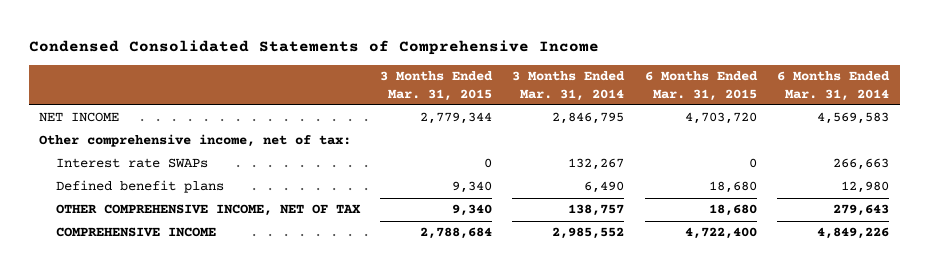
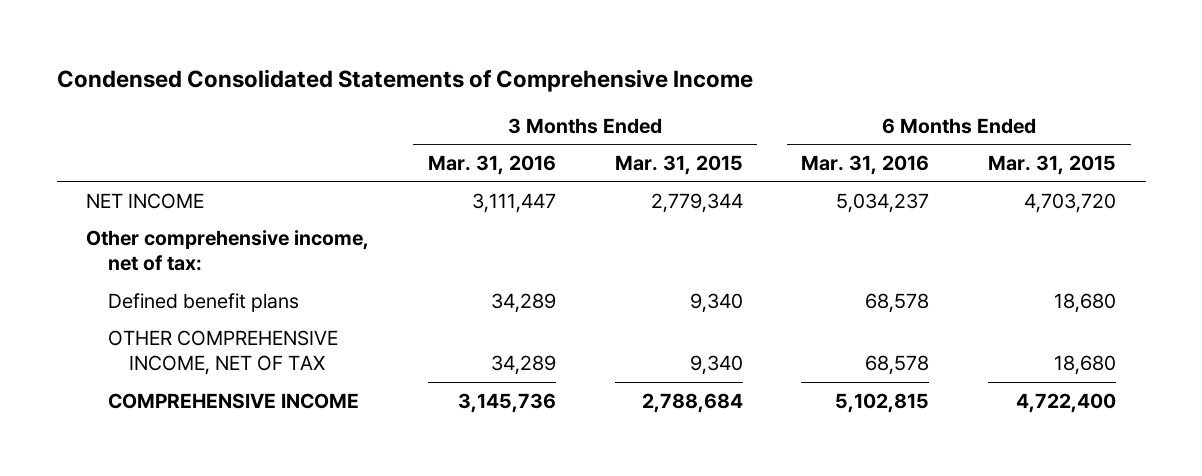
- | 3 Months Ended Mar. 31, 2015 | 3 Months Ended Mar. 31, 2014 | 6 Months Ended Mar. 31, 2015 | 6 Months Ended Mar. 31, 2014
+ | 3 Months Ended Mar. 31, 2016 | 3 Months Ended Mar. 31, 2015 | 6 Months Ended Mar. 31, 2016 | 6 Months Ended Mar. 31, 2015
- Interest rate SWAPs | 0 | 132,267 | 0 | 266,663

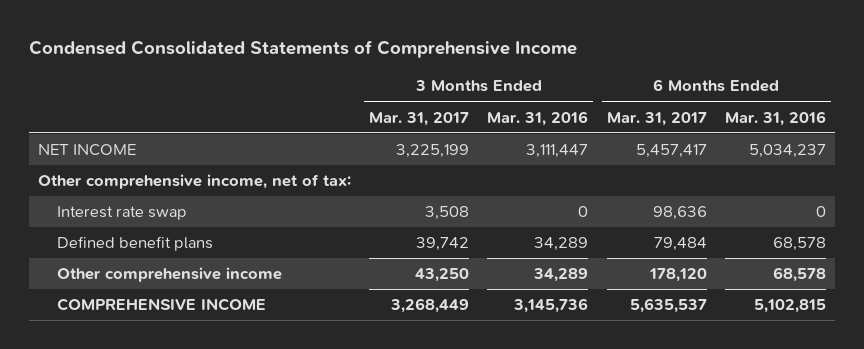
- | 3 Months Ended Mar. 31, 2016 | 3 Months Ended Mar. 31, 2015 | 6 Months Ended Mar. 31, 2016 | 6 Months Ended Mar. 31, 2015
+ | 3 Months Ended Mar. 31, 2017 | 3 Months Ended Mar. 31, 2016 | 6 Months Ended Mar. 31, 2017 | 6 Months Ended Mar. 31, 2016
+ Interest rate swap | 3,508 | 0 | 98,636 | 0
- OTHER COMPREHENSIVE INCOME, NET OF TAX | 34,289 | 9,340 | 68,578 | 18,680
+ Other comprehensive income | 43,250 | 34,289 | 178,120 | 68,578

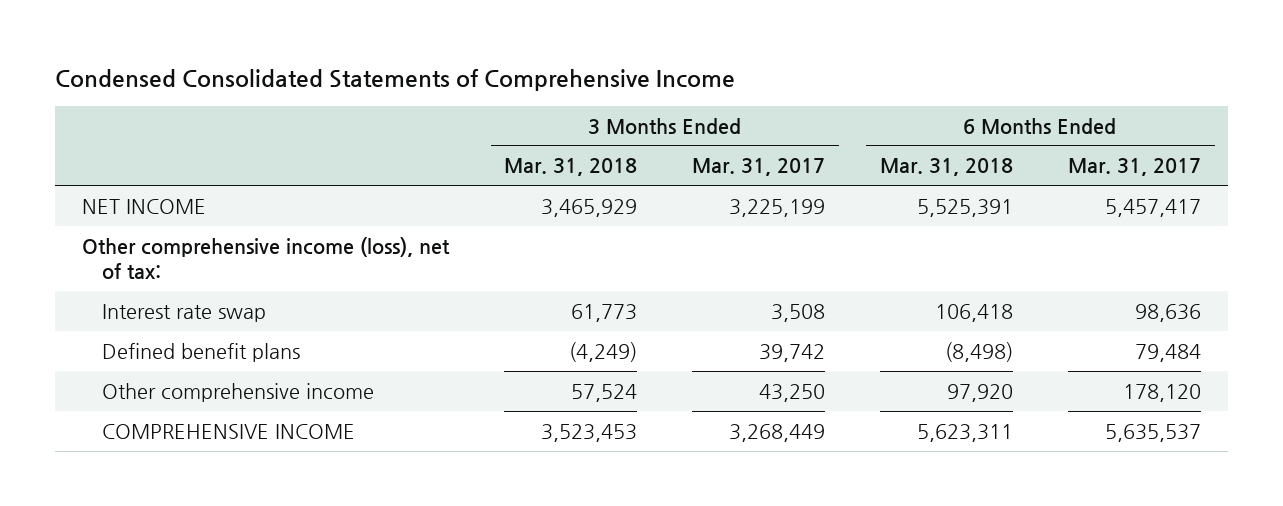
- | 3 Months Ended Mar. 31, 2017 | 3 Months Ended Mar. 31, 2016 | 6 Months Ended Mar. 31, 2017 | 6 Months Ended Mar. 31, 2016
+ | 3 Months Ended Mar. 31, 2018 | 3 Months Ended Mar. 31, 2017 | 6 Months Ended Mar. 31, 2018 | 6 Months Ended Mar. 31, 2017
- Other comprehensive income, net of tax:
+ Other comprehensive income (loss), net of tax:

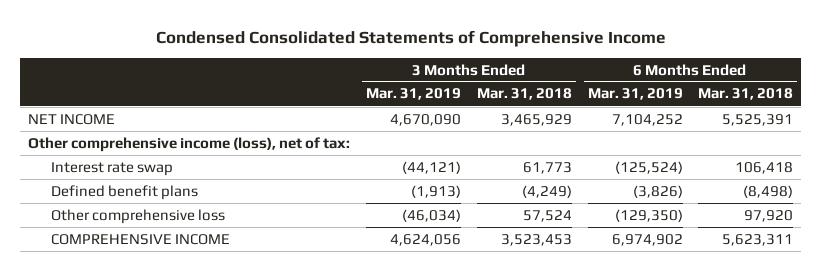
- | 3 Months Ended Mar. 31, 2018 | 3 Months Ended Mar. 31, 2017 | 6 Months Ended Mar. 31, 2018 | 6 Months Ended Mar. 31, 2017
+ | 3 Months Ended Mar. 31, 2019 | 3 Months Ended Mar. 31, 2018 | 6 Months Ended Mar. 31, 2019 | 6 Months Ended Mar. 31, 2018
- Other comprehensive income | 57,524 | 43,250 | 97,920 | 178,120
+ Other comprehensive loss | (46,034) | 57,524 | (129,350) | 97,920

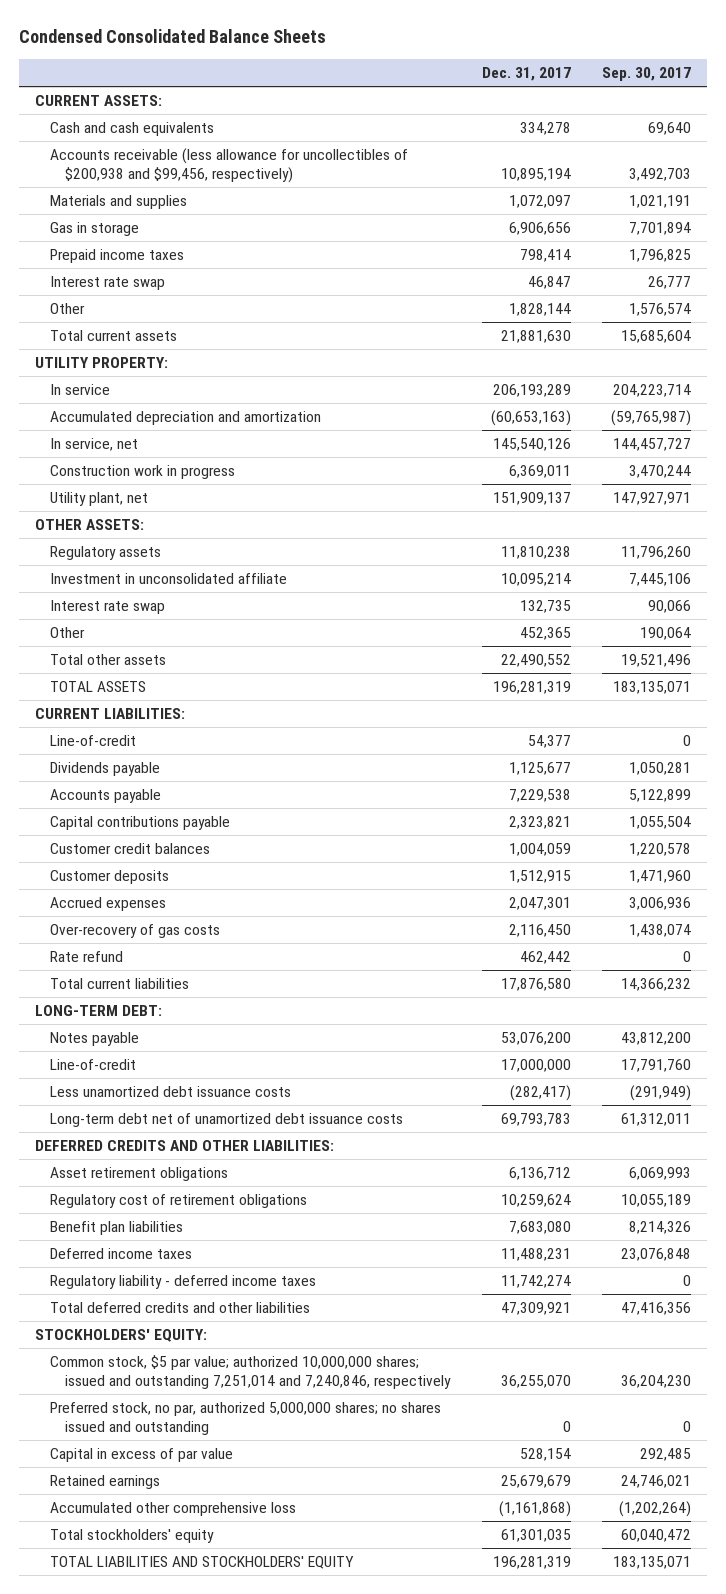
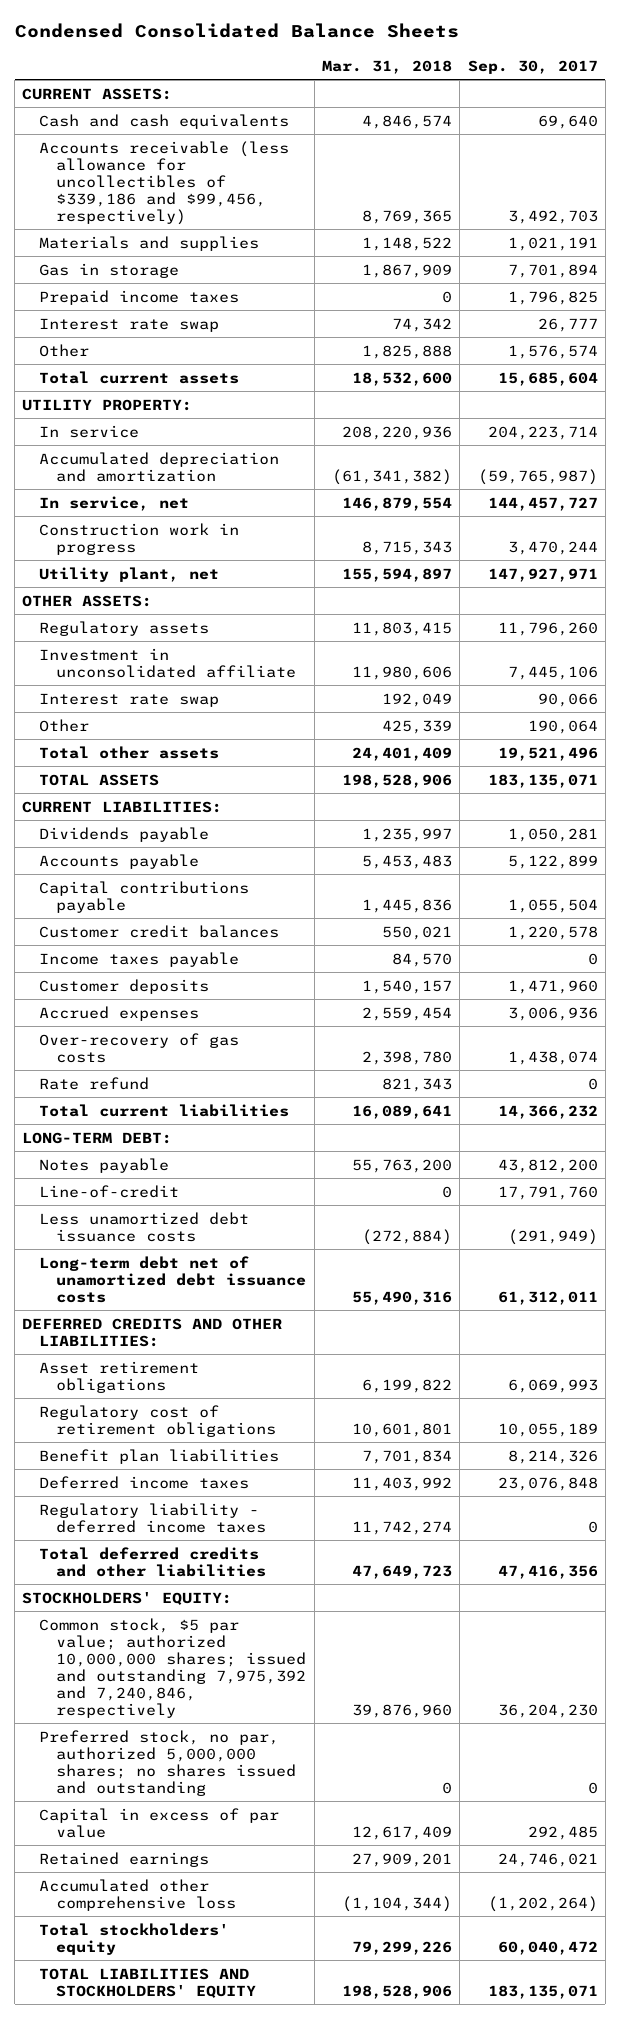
- | Dec. 31, 2017 | Sep. 30, 2017
+ | Mar. 31, 2018 | Sep. 30, 2017
- Accounts receivable (less allowance for uncollectibles of $200,938 and $99,456, respectively) | 10,895,194 | 3,492,703
+ Accounts receivable (less allowance for uncollectibles of $339,186 and $99,456, respectively) | 8,769,365 | 3,492,703
- Line-of-credit | 54,377 | 0
+ Income taxes payable | 84,570 | 0
- Common stock, $5 par value; authorized 10,000,000 shares; issued and outstanding 7,251,014 and 7,240,846, respectively | 36,255,070 | 36,204,230
+ Common stock, $5 par value; authorized 10,000,000 shares; issued and outstanding 7,975,392 and 7,240,846, respectively | 39,876,960 | 36,204,230

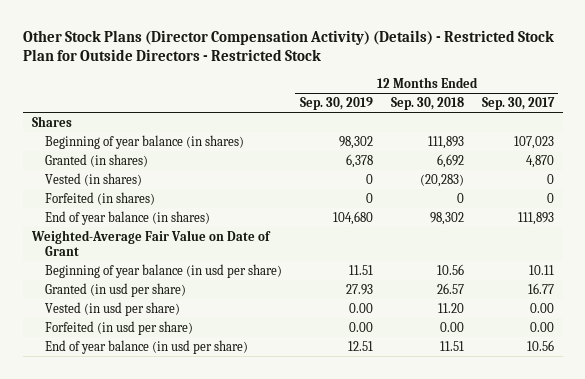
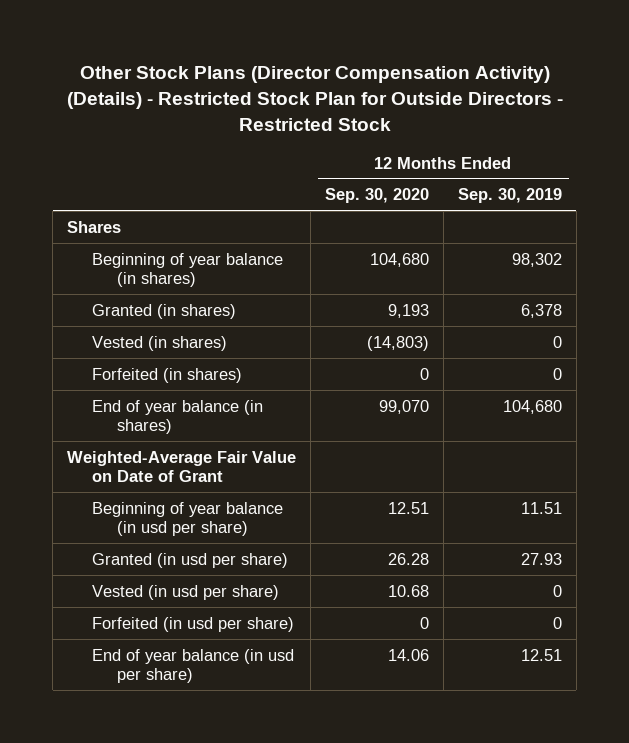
- | 12 Months Ended Sep. 30, 2019 | 12 Months Ended Sep. 30, 2018 | 12 Months Ended Sep. 30, 2017
+ | 12 Months Ended Sep. 30, 2020 | 12 Months Ended Sep. 30, 2019
- Vested (in usd per share) | 0.00 | 11.20 | 0.00
- Forfeited (in usd per share) | 0.00 | 0.00 | 0.00
+ Vested (in usd per share) | 10.68 | 0
+ Forfeited (in usd per share) | 0 | 0

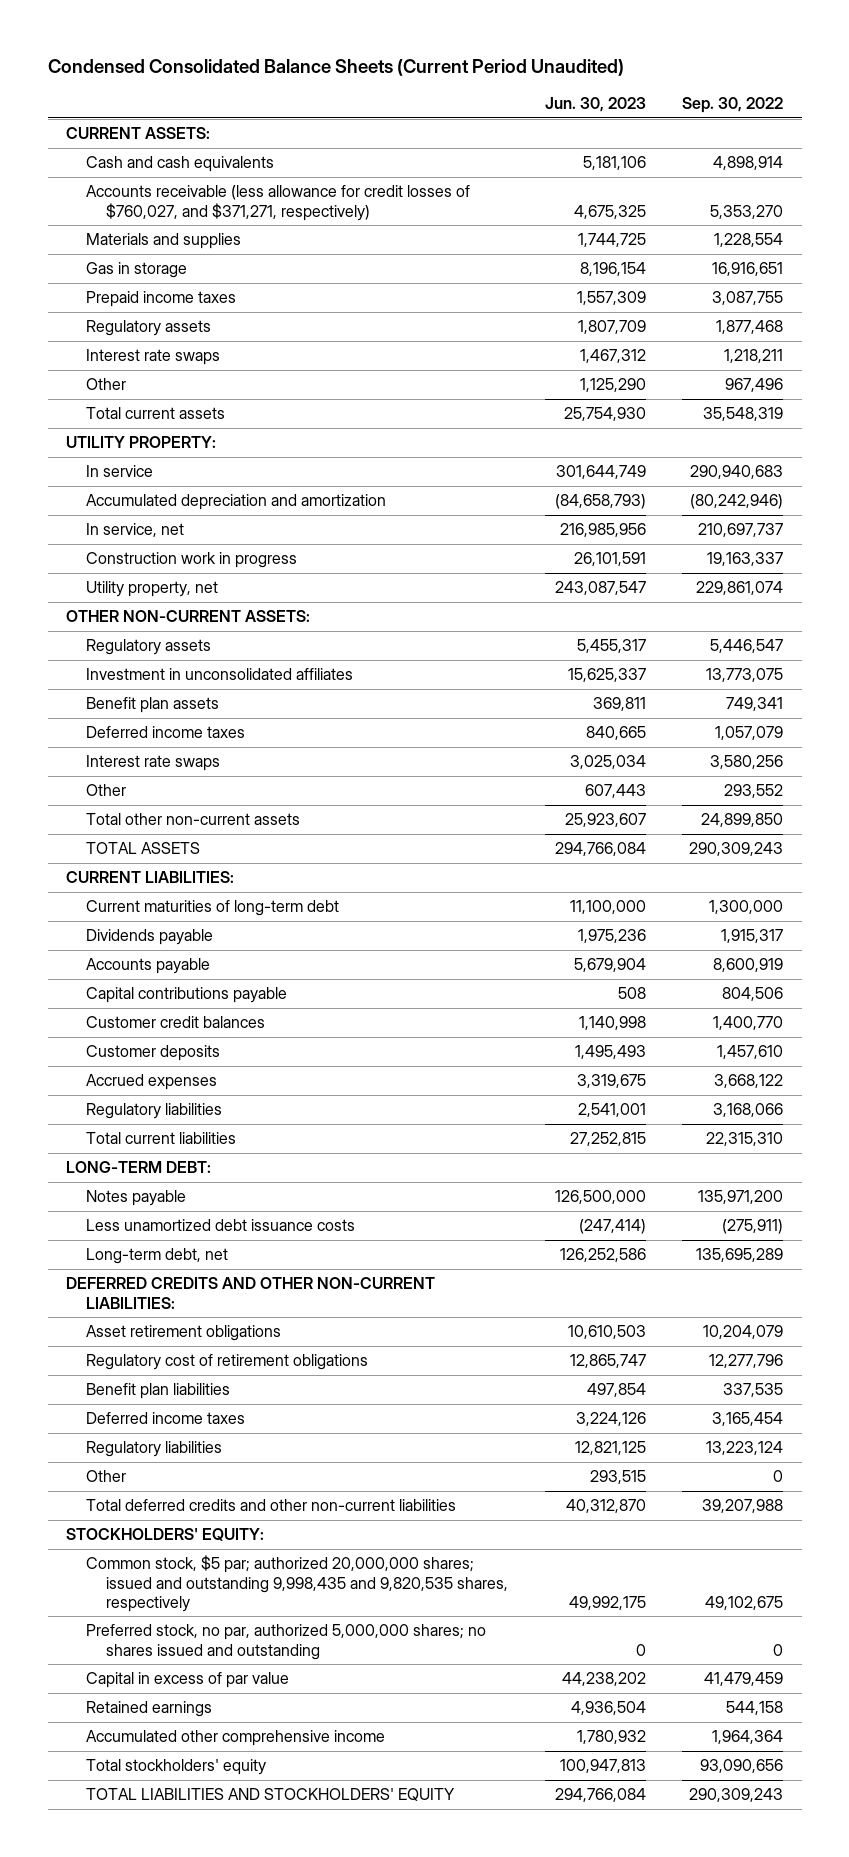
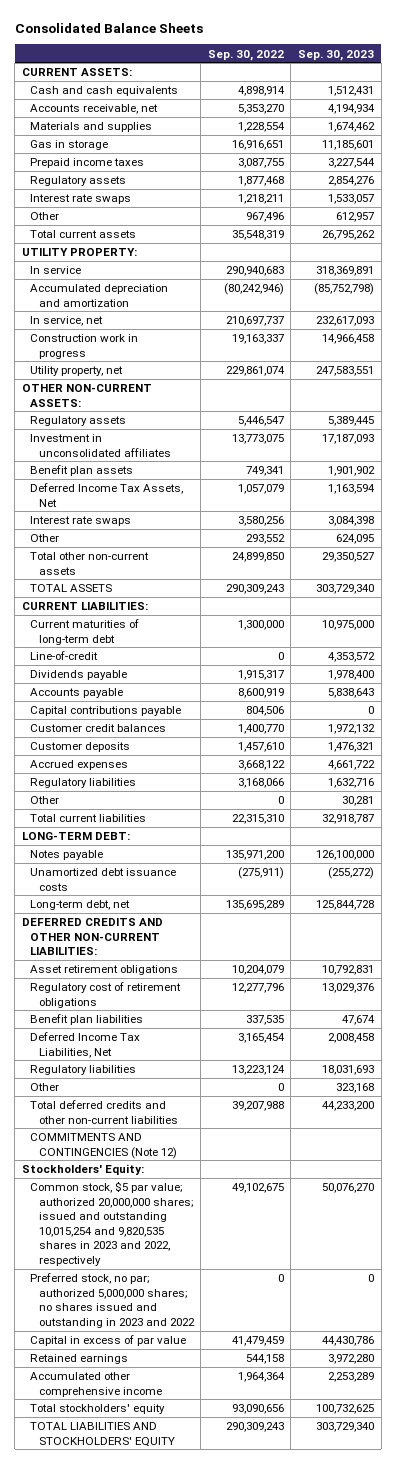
- Condensed Consolidated Balance Sheets (Current Period Unaudited)
+ Consolidated Balance Sheets
- | Jun. 30, 2023 | Sep. 30, 2022
+ | Sep. 30, 2022 | Sep. 30, 2023
- Accounts receivable (less allowance for credit losses of $760,027, and $371,271, respectively) | 4,675,325 | 5,353,270
+ Accounts receivable, net | 5,353,270 | 4,194,934
- Deferred income taxes | 840,665 | 1,057,079
+ Deferred Income Tax Assets, Net | 1,057,079 | 1,163,594
+ Line-of-credit | 0 | 4,353,572
+ Other | 0 | 30,281
- Less unamortized debt issuance costs | (247,414) | (275,911)
+ Unamortized debt issuance costs | (275,911) | (255,272)
- Deferred income taxes | 3,224,126 | 3,165,454
+ Deferred Income Tax Liabilities, Net | 3,165,454 | 2,008,458
- STOCKHOLDERS' EQUITY:
- Common stock, $5 par; authorized 20,000,000 shares; issued and outstanding 9,998,435 and 9,820,535 shares, respectively | 49,992,175 | 49,102,675
- Preferred stock, no par, authorized 5,000,000 shares; no shares issued and outstanding | 0 | 0
+ COMMITMENTS AND CONTINGENCIES (Note 12)
+ Stockholders' Equity:
+ Common stock, $5 par value; authorized 20,000,000 shares; issued and outstanding 10,015,254 and 9,820,535 shares in 2023 and 2022, respectively | 49,102,675 | 50,076,270
+ Preferred stock, no par; authorized 5,000,000 shares; no shares issued and outstanding in 2023 and 2022 | 0 | 0

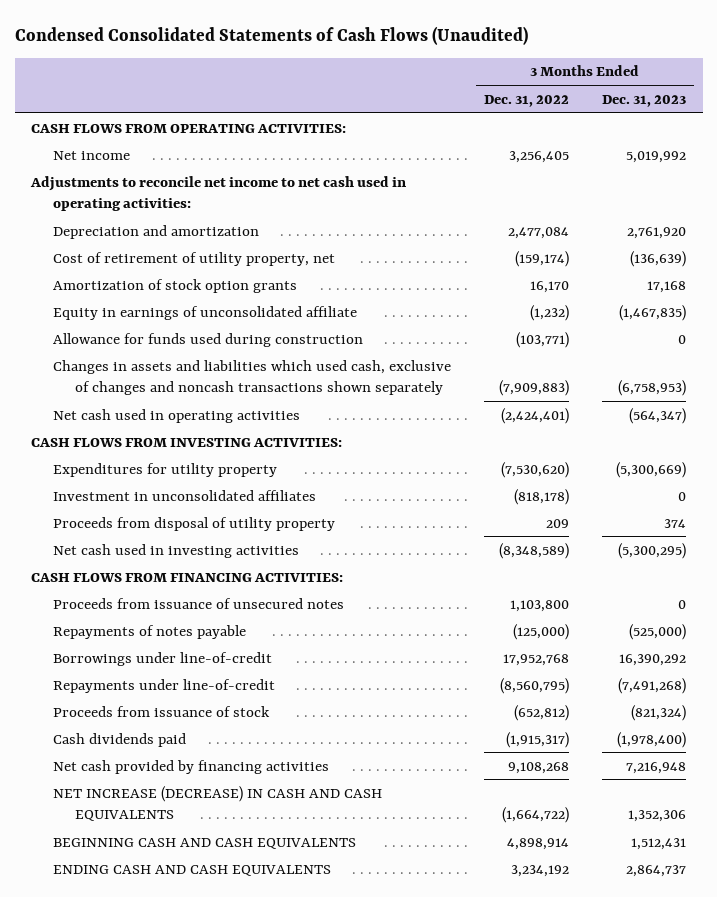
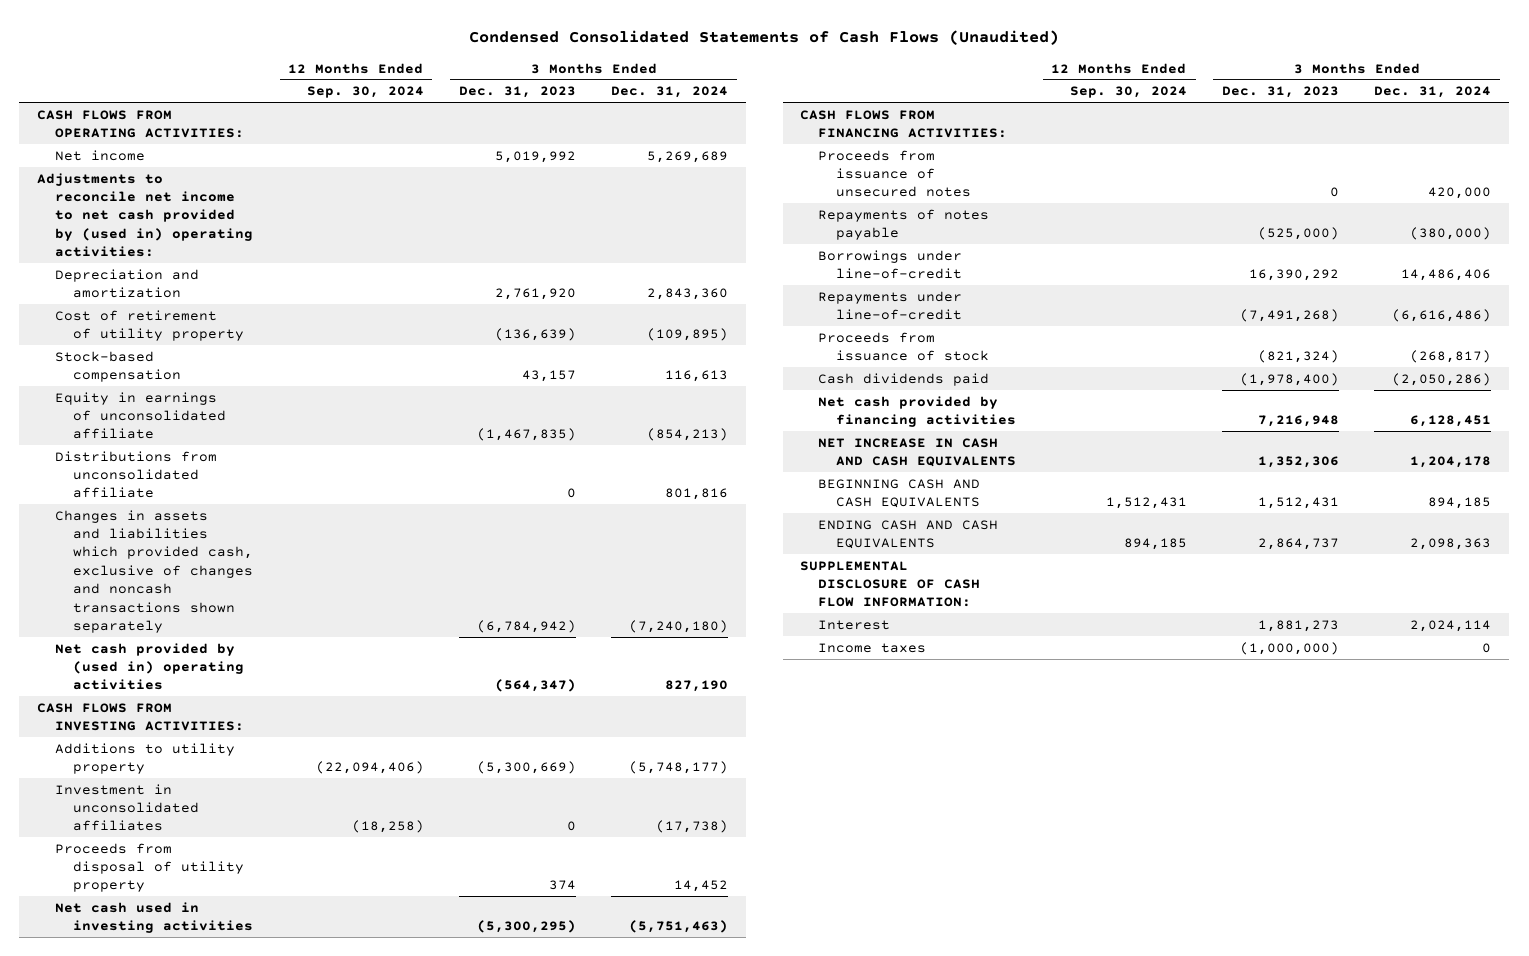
- | 3 Months Ended Dec. 31, 2022 | 3 Months Ended Dec. 31, 2023
+ | 12 Months Ended Sep. 30, 2024 | 3 Months Ended Dec. 31, 2023 | 3 Months Ended Dec. 31, 2024
- Adjustments to reconcile net income to net cash used in operating activities:
+ Adjustments to reconcile net income to net cash provided by (used in) operating activities:
- Cost of retirement of utility property, net | (159,174) | (136,639)
- Amortization of stock option grants | 16,170 | 17,168
+ Cost of retirement of utility property | | (136,639) | (109,895)
+ Stock-based compensation | | 43,157 | 116,613
- Allowance for funds used during construction | (103,771) | 0
- Changes in assets and liabilities which used cash, exclusive of changes and noncash transactions shown separately | (7,909,883) | (6,758,953)
- Net cash used in operating activities | (2,424,401) | (564,347)
+ Distributions from unconsolidated affiliate | | 0 | 801,816
+ Changes in assets and liabilities which provided cash, exclusive of changes and noncash transactions shown separately | | (6,784,942) | (7,240,180)
+ Net cash provided by (used in) operating activities | | (564,347) | 827,190
- Expenditures for utility property | (7,530,620) | (5,300,669)
+ Additions to utility property | (22,094,406) | (5,300,669) | (5,748,177)
- NET INCREASE (DECREASE) IN CASH AND CASH EQUIVALENTS | (1,664,722) | 1,352,306
+ NET INCREASE IN CASH AND CASH EQUIVALENTS | | 1,352,306 | 1,204,178
+ SUPPLEMENTAL DISCLOSURE OF CASH FLOW INFORMATION:
+ Interest | | 1,881,273 | 2,024,114
+ Income taxes | | (1,000,000) | 0

